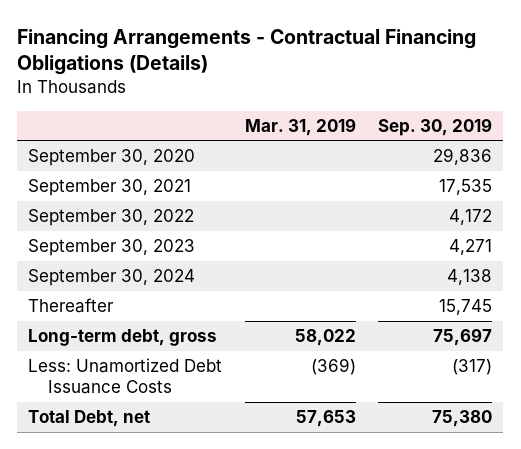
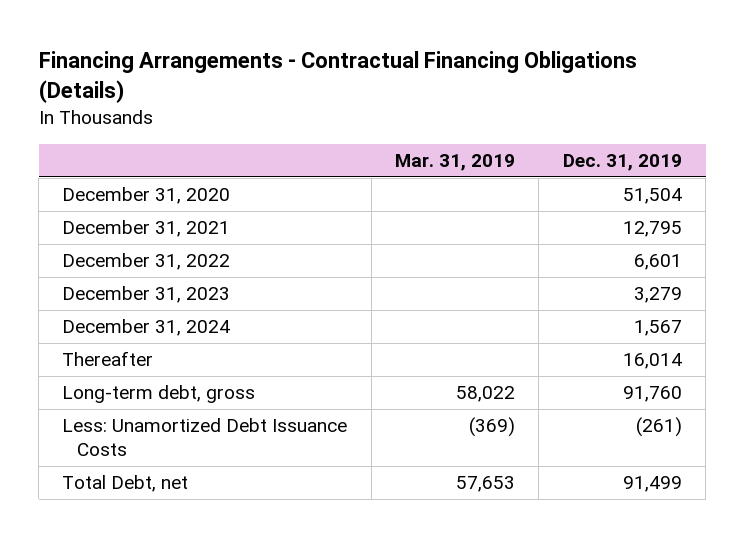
- | Mar. 31, 2019 | Sep. 30, 2019
+ | Mar. 31, 2019 | Dec. 31, 2019
- September 30, 2020 | | 29,836
- September 30, 2021 | | 17,535
- September 30, 2022 | | 4,172
- September 30, 2023 | | 4,271
- September 30, 2024 | | 4,138
+ December 31, 2020 | | 51,504
+ December 31, 2021 | | 12,795
+ December 31, 2022 | | 6,601
+ December 31, 2023 | | 3,279
+ December 31, 2024 | | 1,567

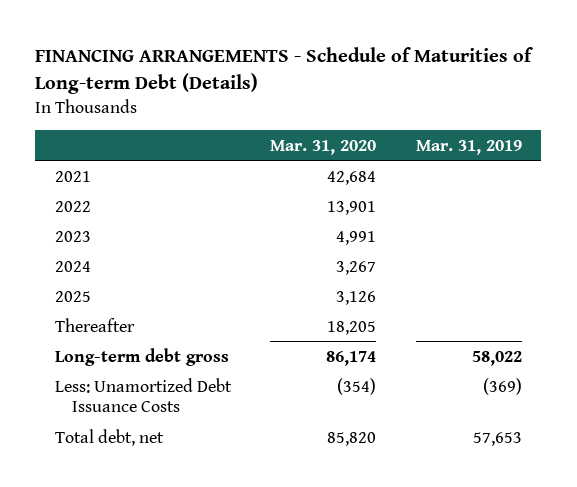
- Financing Arrangements - Contractual Financing Obligations (Details)
+ FINANCING ARRANGEMENTS - Schedule of Maturities of Long-term Debt (Details)
- | Mar. 31, 2019 | Dec. 31, 2019
+ | Mar. 31, 2020 | Mar. 31, 2019
- December 31, 2020 | | 51,504
- December 31, 2021 | | 12,795
- December 31, 2022 | | 6,601
- December 31, 2023 | | 3,279
- December 31, 2024 | | 1,567
+ 2021 | 42,684 |
+ 2022 | 13,901 |
+ 2023 | 4,991 |
+ 2024 | 3,267 |
+ 2025 | 3,126 |
- Long-term debt, gross | 58,022 | 91,760
+ Long-term debt gross | 86,174 | 58,022
- Total Debt, net | 57,653 | 91,499
+ Total debt, net | 85,820 | 57,653

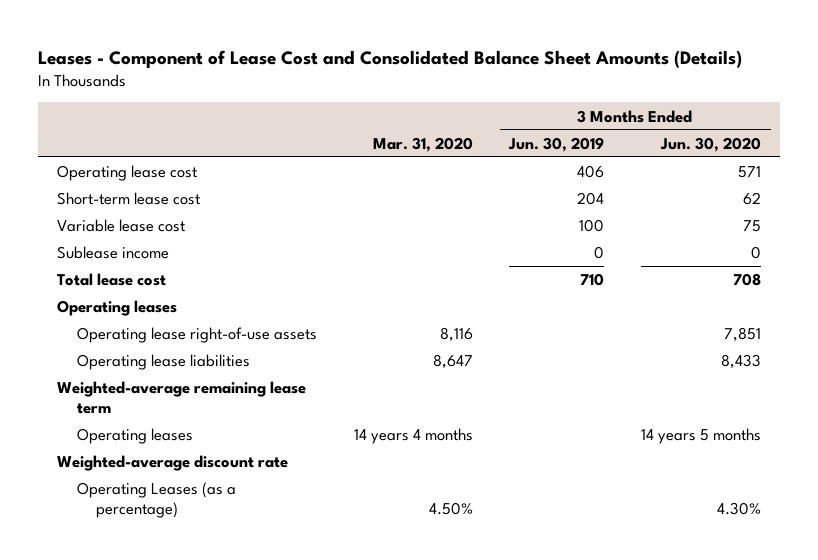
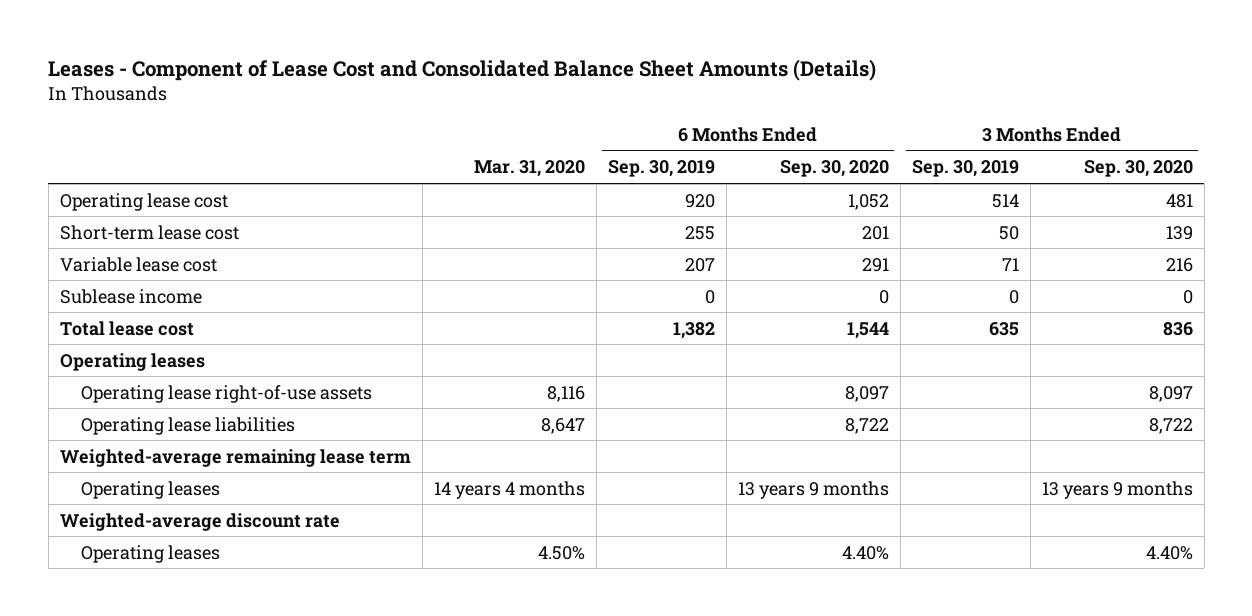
- | Mar. 31, 2020 | 3 Months Ended Jun. 30, 2019 | 3 Months Ended Jun. 30, 2020
+ | Mar. 31, 2020 | 6 Months Ended Sep. 30, 2019 | 6 Months Ended Sep. 30, 2020 | 3 Months Ended Sep. 30, 2019 | 3 Months Ended Sep. 30, 2020
- Operating Leases (as a percentage) | 4.50% | | 4.30%
+ Operating leases | 4.50% | | 4.40% | | 4.40%

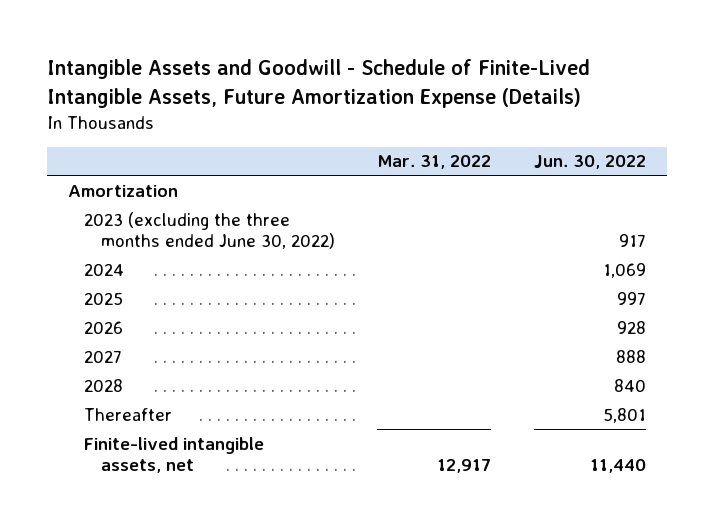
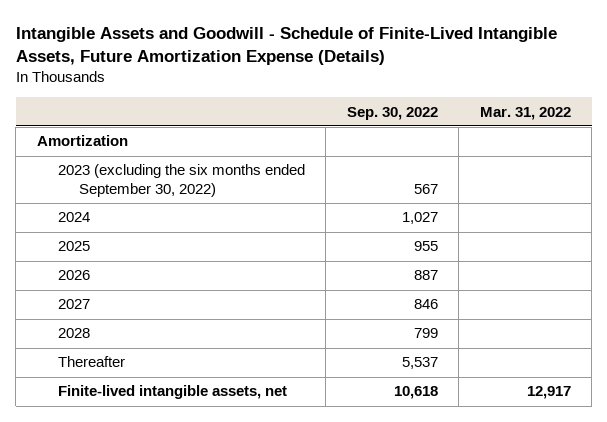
- | Mar. 31, 2022 | Jun. 30, 2022
+ | Sep. 30, 2022 | Mar. 31, 2022
- 2023 (excluding the three months ended June 30, 2022) | | 917
+ 2023 (excluding the six months ended September 30, 2022) | 567 |

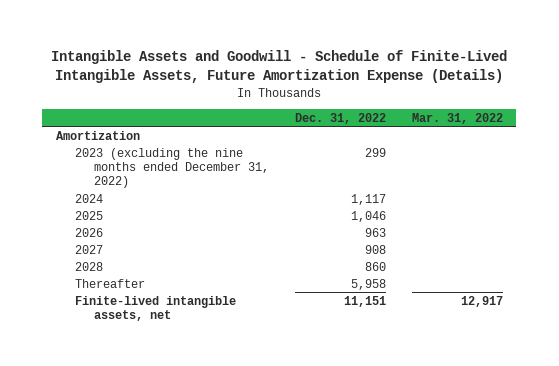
- | Sep. 30, 2022 | Mar. 31, 2022
+ | Dec. 31, 2022 | Mar. 31, 2022
- 2023 (excluding the six months ended September 30, 2022) | 567 |
+ 2023 (excluding the nine months ended December 31, 2022) | 299 |

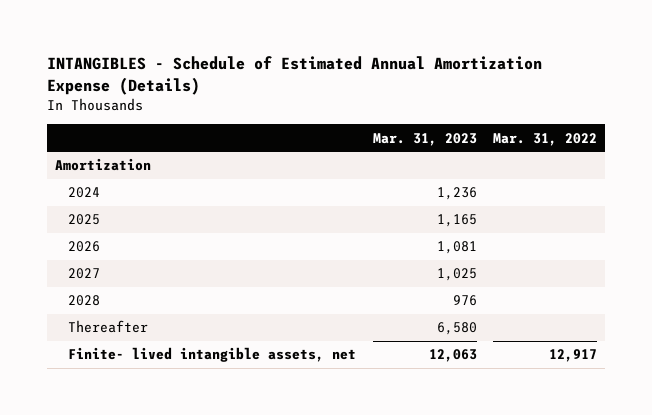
- Intangible Assets and Goodwill - Schedule of Finite-Lived Intangible Assets, Future Amortization Expense (Details)
+ INTANGIBLES - Schedule of Estimated Annual Amortization Expense (Details)
- | Dec. 31, 2022 | Mar. 31, 2022
+ | Mar. 31, 2023 | Mar. 31, 2022
- 2023 (excluding the nine months ended December 31, 2022) | 299 |
- Finite-lived intangible assets, net | 11,151 | 12,917
+ Finite- lived intangible assets, net | 12,063 | 12,917

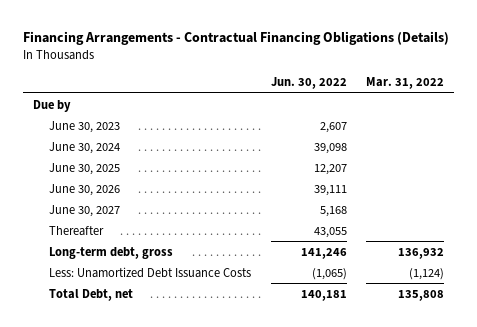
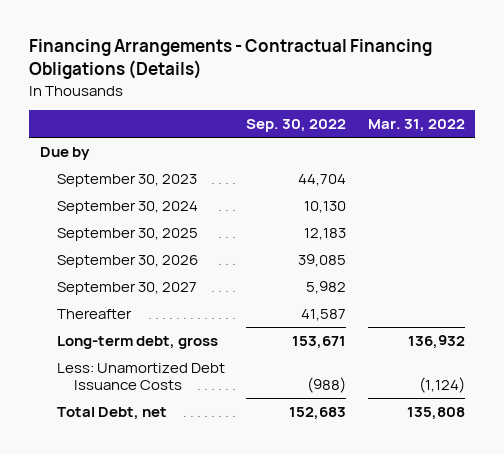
- | Jun. 30, 2022 | Mar. 31, 2022
+ | Sep. 30, 2022 | Mar. 31, 2022
- June 30, 2023 | 2,607 |
- June 30, 2024 | 39,098 |
- June 30, 2025 | 12,207 |
- June 30, 2026 | 39,111 |
- June 30, 2027 | 5,168 |
+ September 30, 2023 | 44,704 |
+ September 30, 2024 | 10,130 |
+ September 30, 2025 | 12,183 |
+ September 30, 2026 | 39,085 |
+ September 30, 2027 | 5,982 |

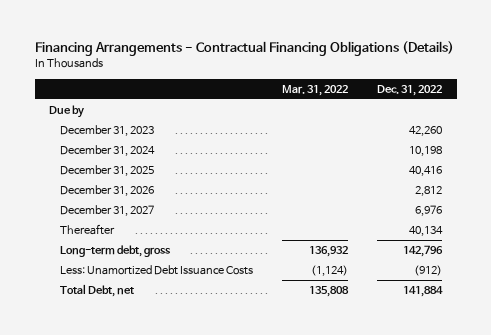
- | Sep. 30, 2022 | Mar. 31, 2022
+ | Mar. 31, 2022 | Dec. 31, 2022
- September 30, 2023 | 44,704 |
- September 30, 2024 | 10,130 |
- September 30, 2025 | 12,183 |
- September 30, 2026 | 39,085 |
- September 30, 2027 | 5,982 |
+ December 31, 2023 | | 42,260
+ December 31, 2024 | | 10,198
+ December 31, 2025 | | 40,416
+ December 31, 2026 | | 2,812
+ December 31, 2027 | | 6,976

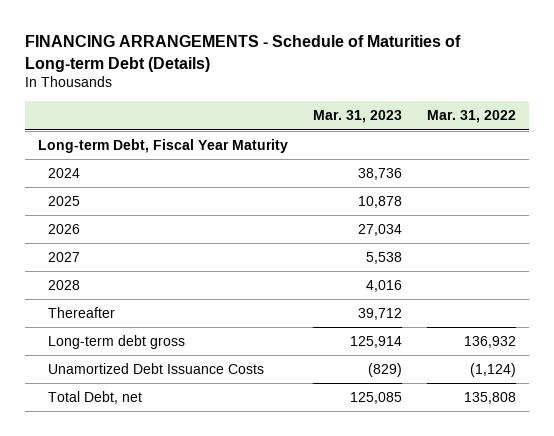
- Financing Arrangements - Contractual Financing Obligations (Details)
+ FINANCING ARRANGEMENTS - Schedule of Maturities of Long-term Debt (Details)
- | Mar. 31, 2022 | Dec. 31, 2022
+ | Mar. 31, 2023 | Mar. 31, 2022
- Due by
- December 31, 2023 | | 42,260
- December 31, 2024 | | 10,198
- December 31, 2025 | | 40,416
- December 31, 2026 | | 2,812
- December 31, 2027 | | 6,976
+ Long-term Debt, Fiscal Year Maturity
+ 2024 | 38,736 |
+ 2025 | 10,878 |
+ 2026 | 27,034 |
+ 2027 | 5,538 |
+ 2028 | 4,016 |
- Long-term debt, gross | 136,932 | 142,796
- Less: Unamortized Debt Issuance Costs | (1,124) | (912)
+ Long-term debt gross | 125,914 | 136,932
+ Unamortized Debt Issuance Costs | (829) | (1,124)

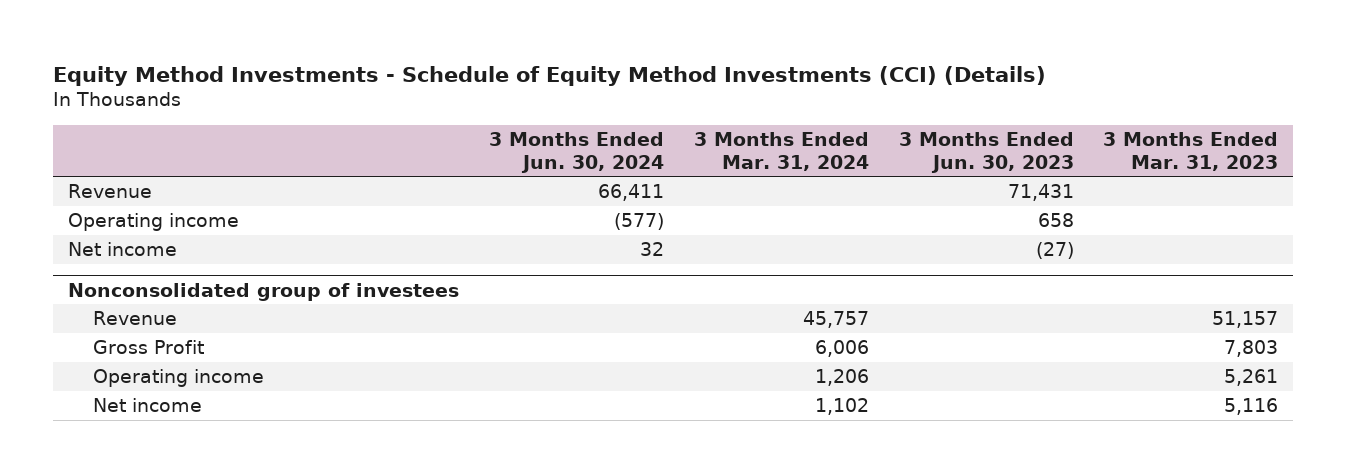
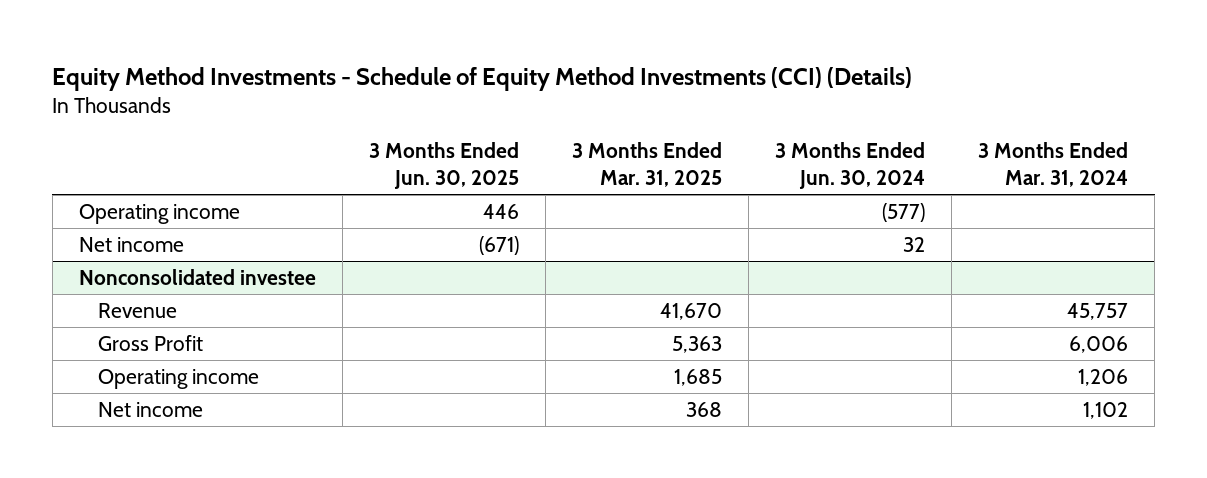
- | 3 Months Ended Jun. 30, 2024 | 3 Months Ended Mar. 31, 2024 | 3 Months Ended Jun. 30, 2023 | 3 Months Ended Mar. 31, 2023
+ | 3 Months Ended Jun. 30, 2025 | 3 Months Ended Mar. 31, 2025 | 3 Months Ended Jun. 30, 2024 | 3 Months Ended Mar. 31, 2024
- Revenue | 66,411 | | 71,431 |
- Nonconsolidated group of investees
+ Nonconsolidated investee

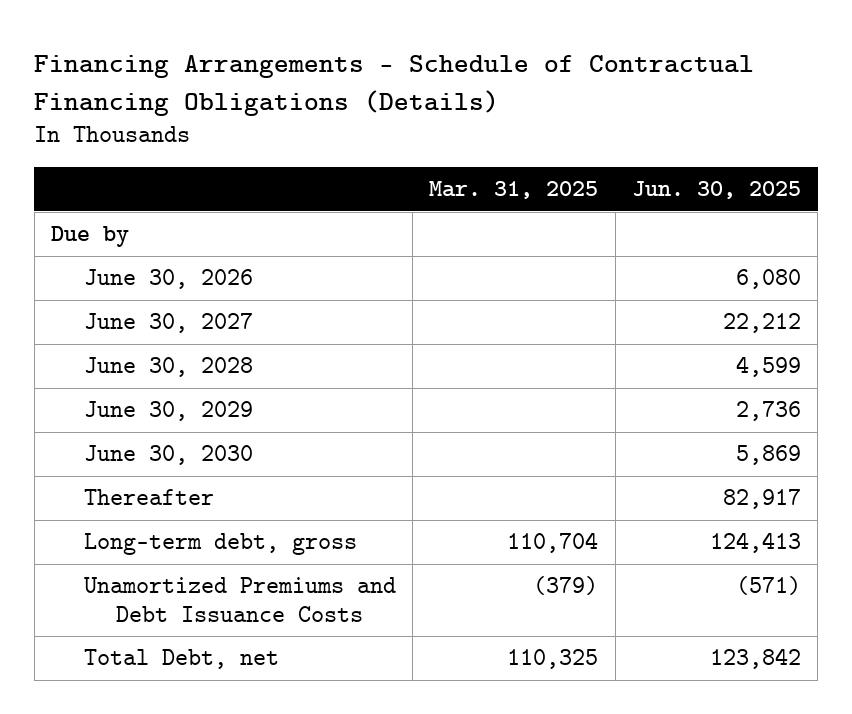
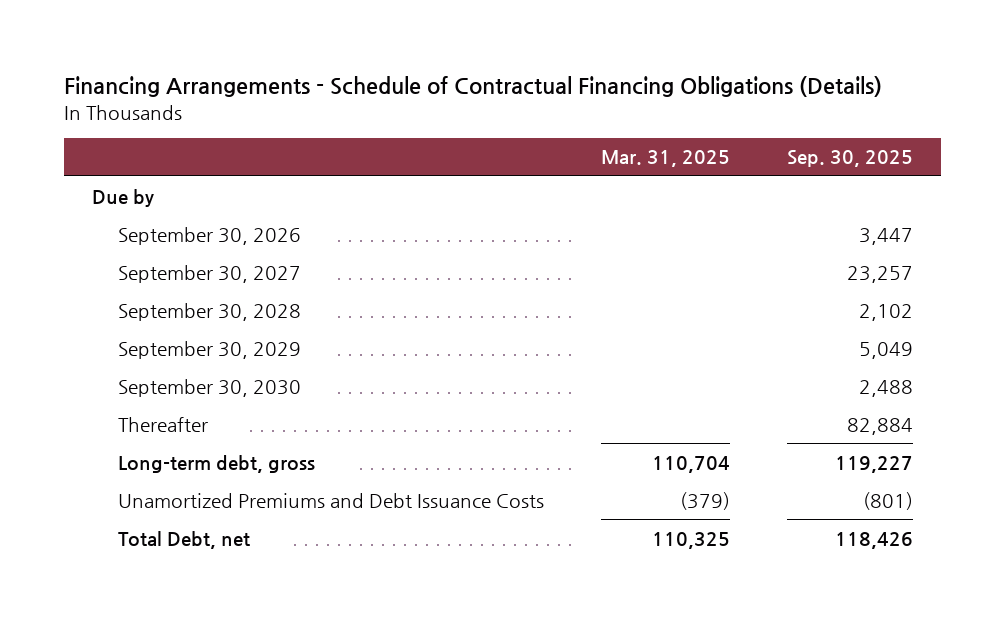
- | Mar. 31, 2025 | Jun. 30, 2025
+ | Mar. 31, 2025 | Sep. 30, 2025
- June 30, 2026 | | 6,080
- June 30, 2027 | | 22,212
- June 30, 2028 | | 4,599
- June 30, 2029 | | 2,736
- June 30, 2030 | | 5,869
+ September 30, 2026 | | 3,447
+ September 30, 2027 | | 23,257
+ September 30, 2028 | | 2,102
+ September 30, 2029 | | 5,049
+ September 30, 2030 | | 2,488

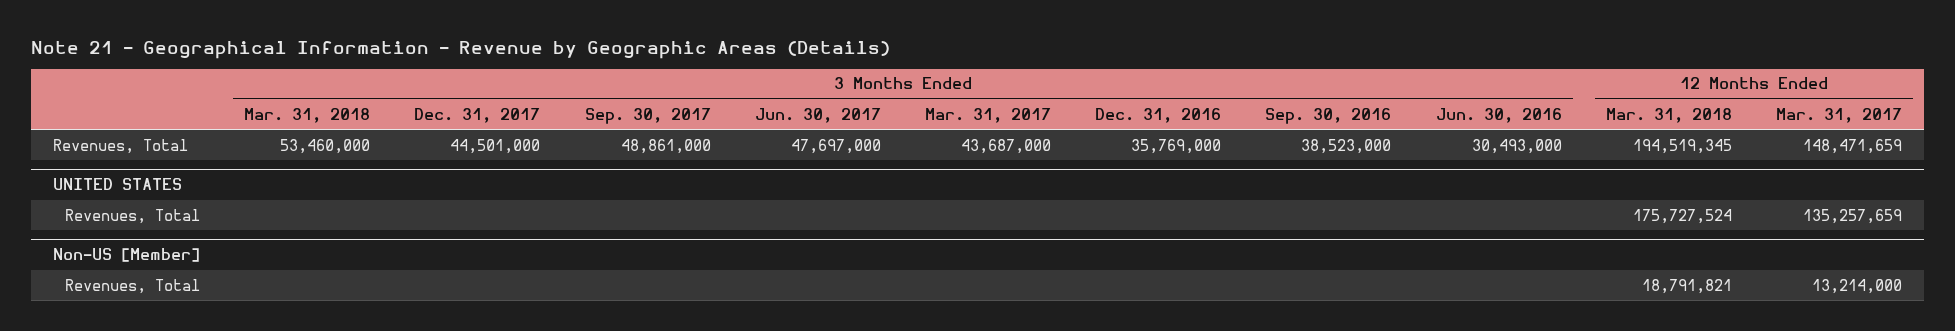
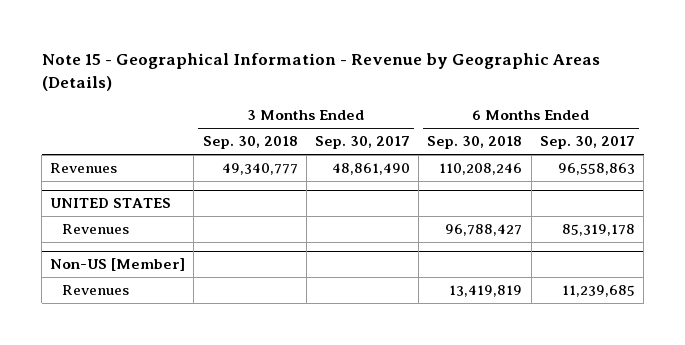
- Note 21 - Geographical Information - Revenue by Geographic Areas (Details)
+ Note 15 - Geographical Information - Revenue by Geographic Areas (Details)
- | 3 Months Ended Mar. 31, 2018 | 3 Months Ended Dec. 31, 2017 | 3 Months Ended Sep. 30, 2017 | 3 Months Ended Jun. 30, 2017 | 3 Months Ended Mar. 31, 2017 | 3 Months Ended Dec. 31, 2016 | 3 Months Ended Sep. 30, 2016 | 3 Months Ended Jun. 30, 2016 | 12 Months Ended Mar. 31, 2018 | 12 Months Ended Mar. 31, 2017
+ | 3 Months Ended Sep. 30, 2018 | 3 Months Ended Sep. 30, 2017 | 6 Months Ended Sep. 30, 2018 | 6 Months Ended Sep. 30, 2017
- Revenues, Total | 53,460,000 | 44,501,000 | 48,861,000 | 47,697,000 | 43,687,000 | 35,769,000 | 38,523,000 | 30,493,000 | 194,519,345 | 148,471,659
+ Revenues | 49,340,777 | 48,861,490 | 110,208,246 | 96,558,863
@ UNITED STATES
- Revenues, Total | | | | | | | | | 175,727,524 | 135,257,659
+ Revenues | | | 96,788,427 | 85,319,178
@ Non-US [Member]
- Revenues, Total | | | | | | | | | 18,791,821 | 13,214,000
+ Revenues | | | 13,419,819 | 11,239,685

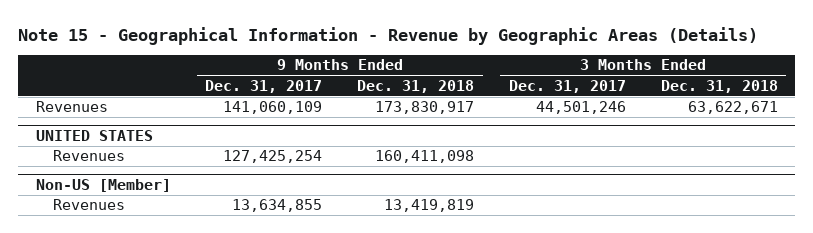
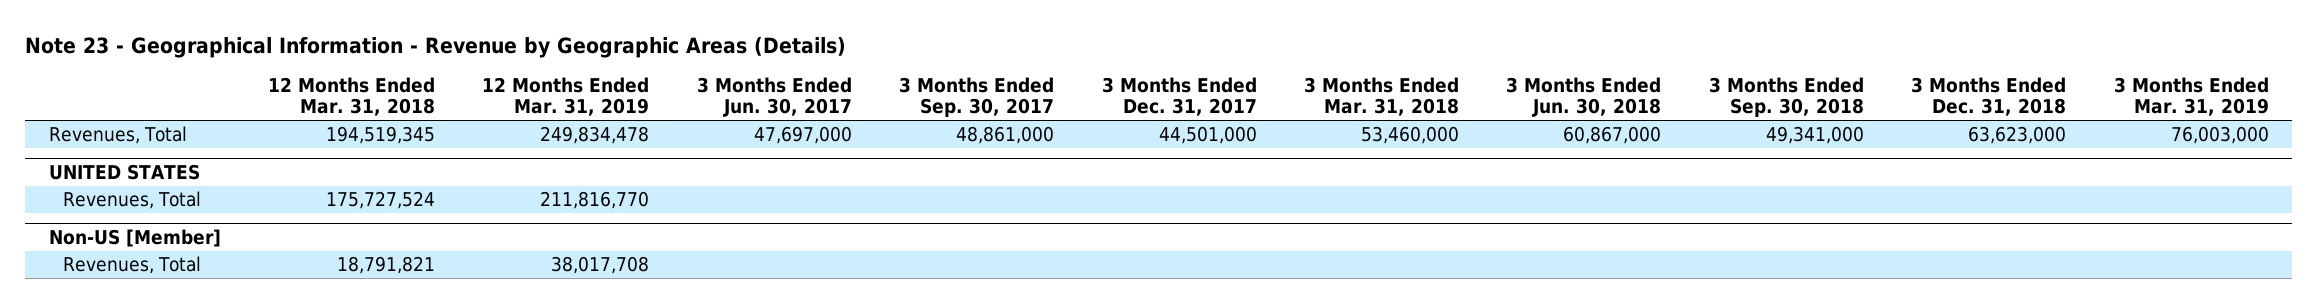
- Note 15 - Geographical Information - Revenue by Geographic Areas (Details)
+ Note 23 - Geographical Information - Revenue by Geographic Areas (Details)
- | 9 Months Ended Dec. 31, 2017 | 9 Months Ended Dec. 31, 2018 | 3 Months Ended Dec. 31, 2017 | 3 Months Ended Dec. 31, 2018
+ | 12 Months Ended Mar. 31, 2018 | 12 Months Ended Mar. 31, 2019 | 3 Months Ended Jun. 30, 2017 | 3 Months Ended Sep. 30, 2017 | 3 Months Ended Dec. 31, 2017 | 3 Months Ended Mar. 31, 2018 | 3 Months Ended Jun. 30, 2018 | 3 Months Ended Sep. 30, 2018 | 3 Months Ended Dec. 31, 2018 | 3 Months Ended Mar. 31, 2019
- Revenues | 141,060,109 | 173,830,917 | 44,501,246 | 63,622,671
+ Revenues, Total | 194,519,345 | 249,834,478 | 47,697,000 | 48,861,000 | 44,501,000 | 53,460,000 | 60,867,000 | 49,341,000 | 63,623,000 | 76,003,000
@ UNITED STATES
- Revenues | 127,425,254 | 160,411,098 | |
+ Revenues, Total | 175,727,524 | 211,816,770 | | | | | | | |
@ Non-US [Member]
- Revenues | 13,634,855 | 13,419,819 | |
+ Revenues, Total | 18,791,821 | 38,017,708 | | | | | | | |

